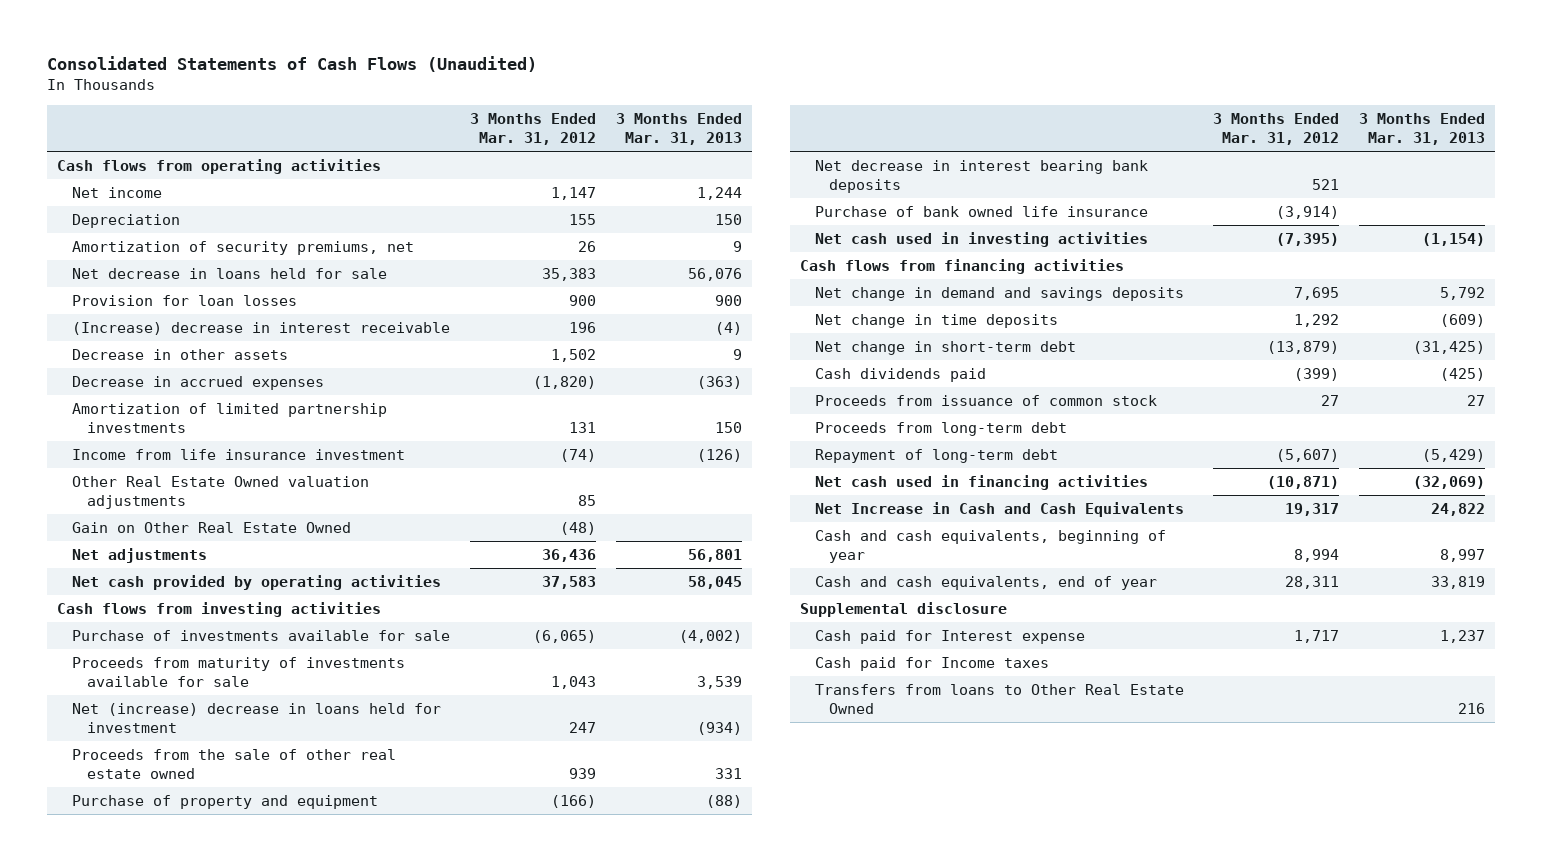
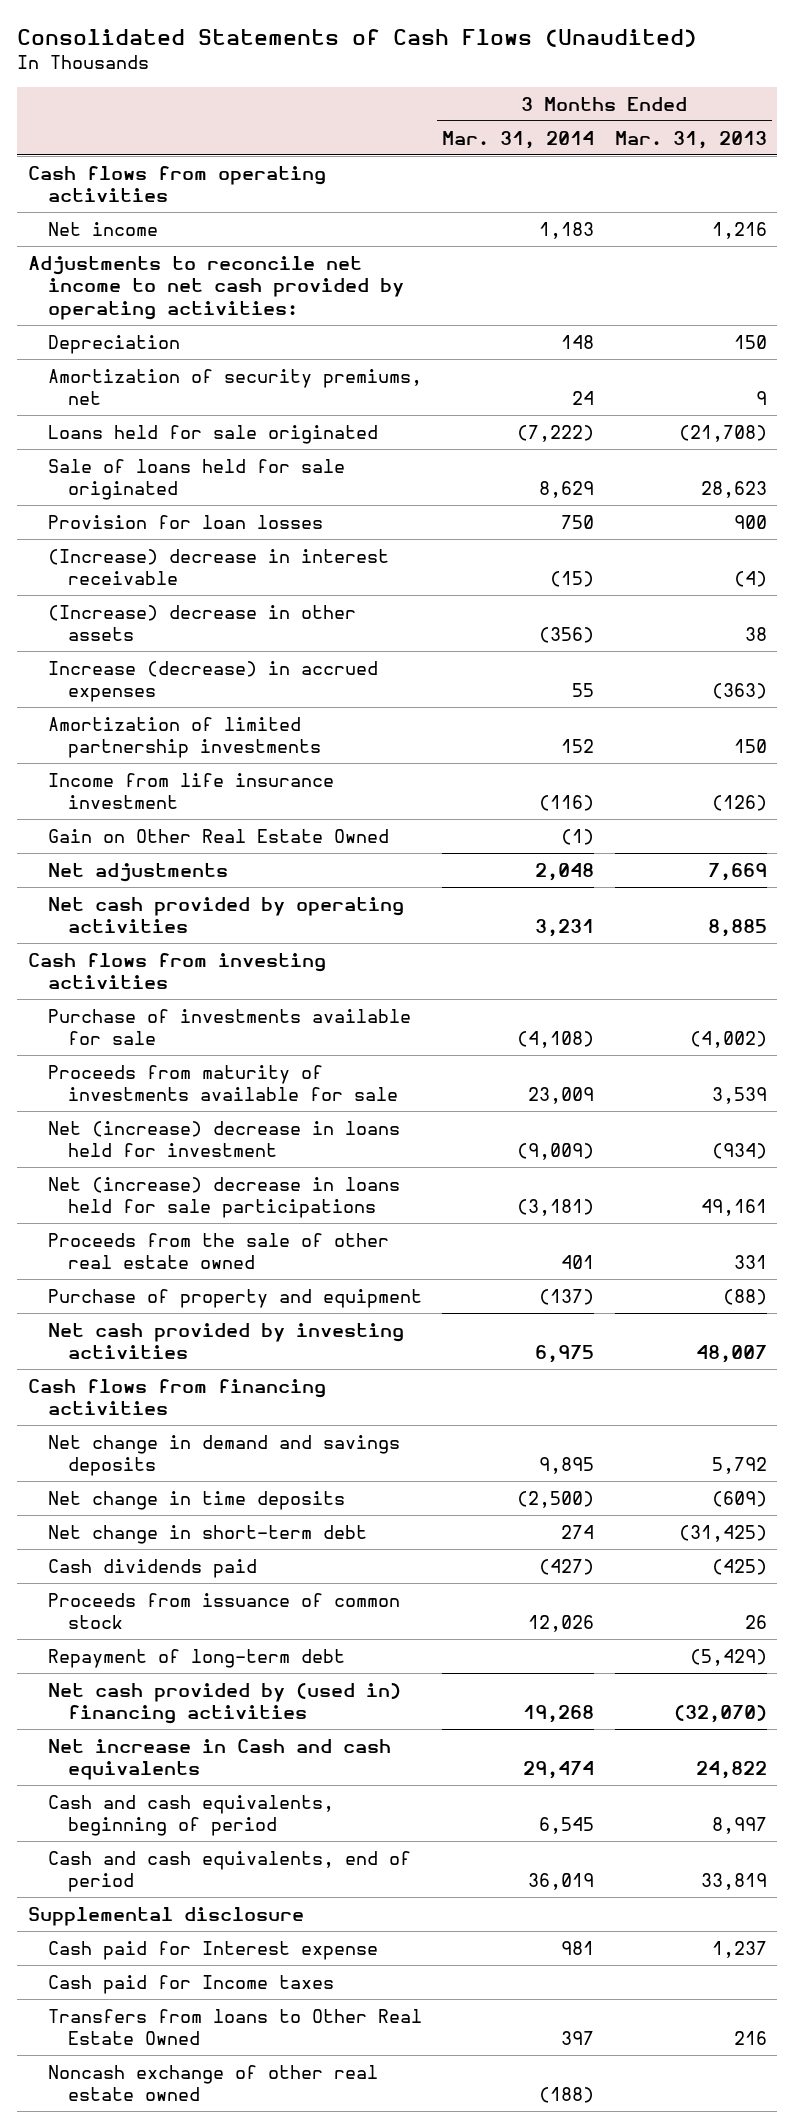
- | 3 Months Ended Mar. 31, 2012 | 3 Months Ended Mar. 31, 2013
+ | 3 Months Ended Mar. 31, 2014 | 3 Months Ended Mar. 31, 2013
- Net income | 1,147 | 1,244
+ Net income | 1,183 | 1,216
+ Adjustments to reconcile net income to net cash provided by operating activities:
- Net decrease in loans held for sale | 35,383 | 56,076
+ Loans held for sale originated | (7,222) | (21,708)
+ Sale of loans held for sale originated | 8,629 | 28,623
- Decrease in other assets | 1,502 | 9
- Decrease in accrued expenses | (1,820) | (363)
+ (Increase) decrease in other assets | (356) | 38
+ Increase (decrease) in accrued expenses | 55 | (363)
- Other Real Estate Owned valuation adjustments | 85 |
- Net adjustments | 36,436 | 56,801
- Net cash provided by operating activities | 37,583 | 58,045
+ Net adjustments | 2,048 | 7,669
+ Net cash provided by operating activities | 3,231 | 8,885
+ Net (increase) decrease in loans held for sale participations | (3,181) | 49,161
- Net decrease in interest bearing bank deposits | 521 |
- Purchase of bank owned life insurance | (3,914) |
- Net cash used in investing activities | (7,395) | (1,154)
+ Net cash provided by investing activities | 6,975 | 48,007
- Proceeds from issuance of common stock | 27 | 27
- Proceeds from long-term debt
+ Proceeds from issuance of common stock | 12,026 | 26
- Net cash used in financing activities | (10,871) | (32,069)
- Net Increase in Cash and Cash Equivalents | 19,317 | 24,822
- Cash and cash equivalents, beginning of year | 8,994 | 8,997
- Cash and cash equivalents, end of year | 28,311 | 33,819
+ Net cash provided by (used in) financing activities | 19,268 | (32,070)
+ Net increase in Cash and cash equivalents | 29,474 | 24,822
+ Cash and cash equivalents, beginning of period | 6,545 | 8,997
+ Cash and cash equivalents, end of period | 36,019 | 33,819
+ Noncash exchange of other real estate owned | (188) |

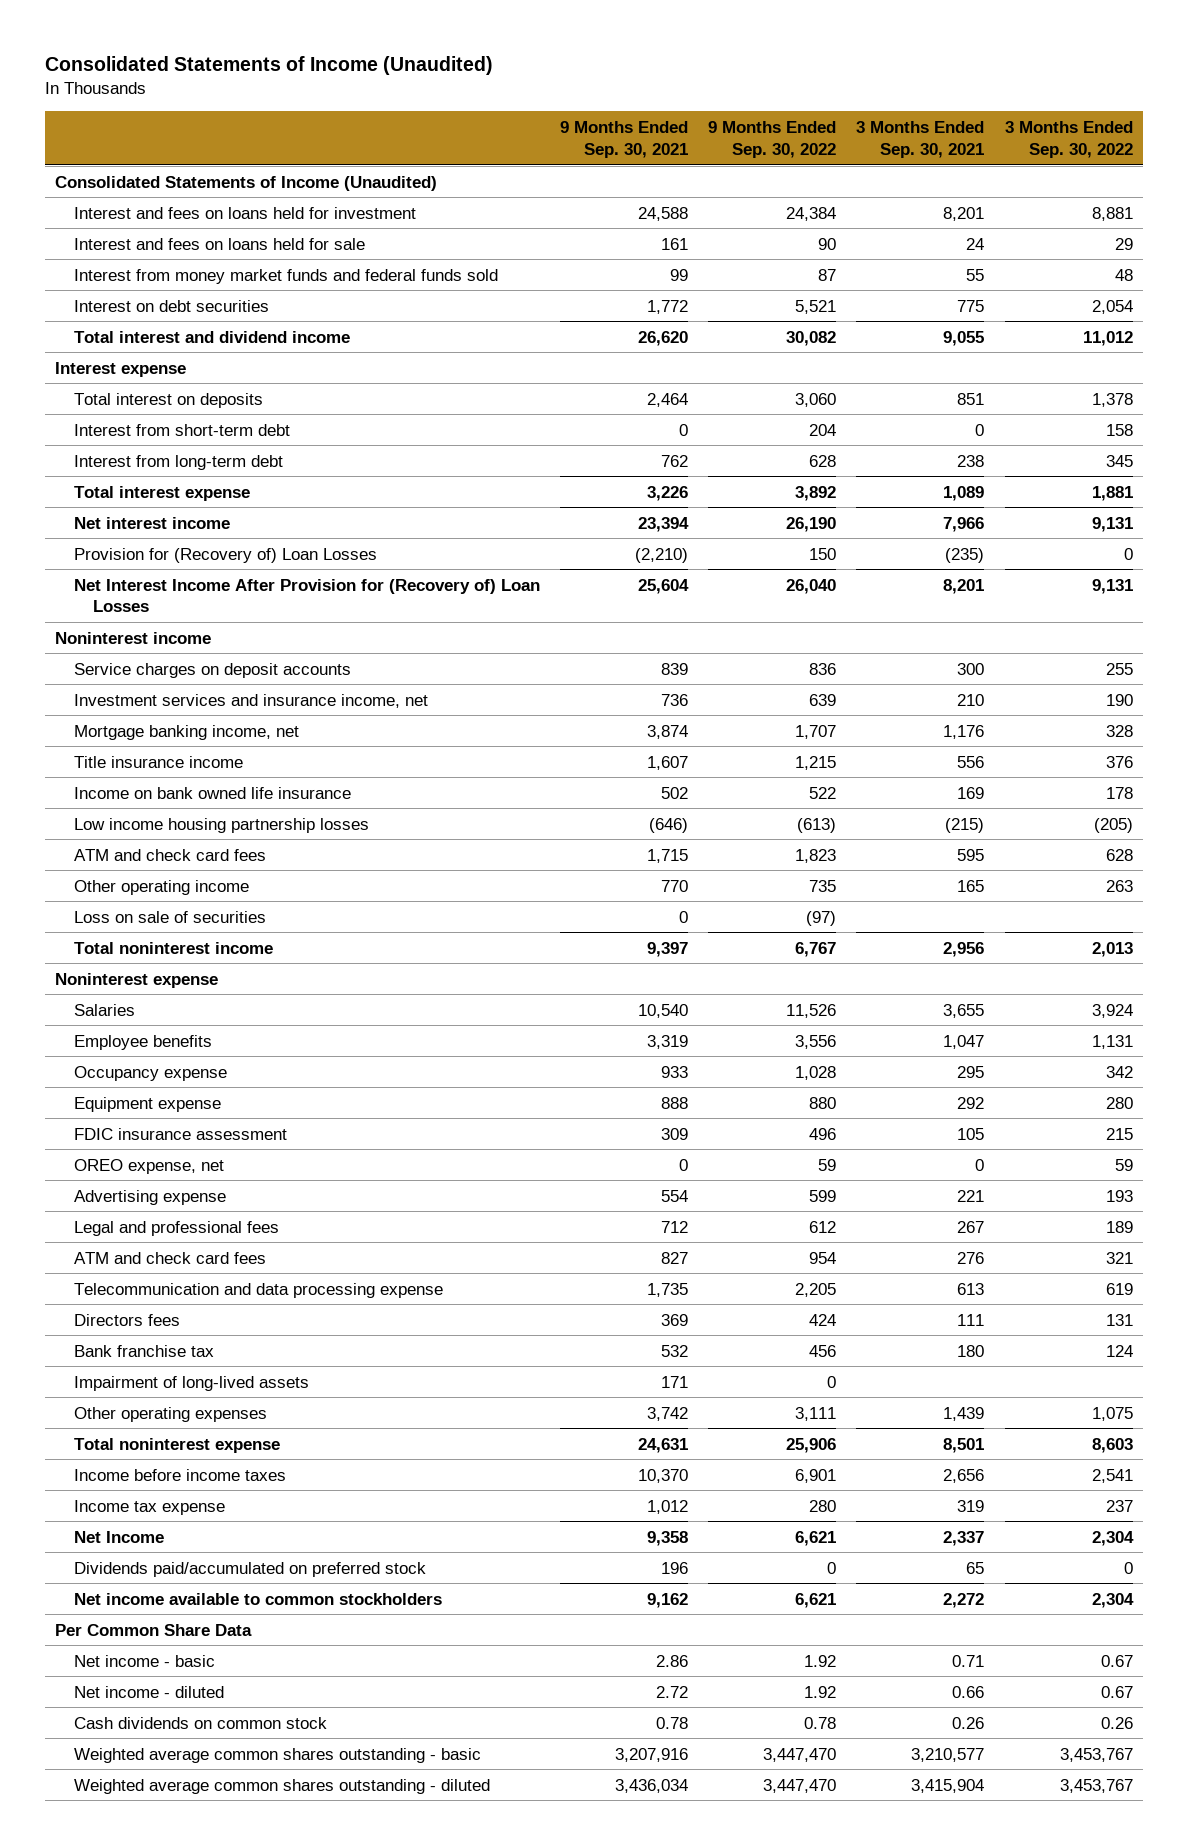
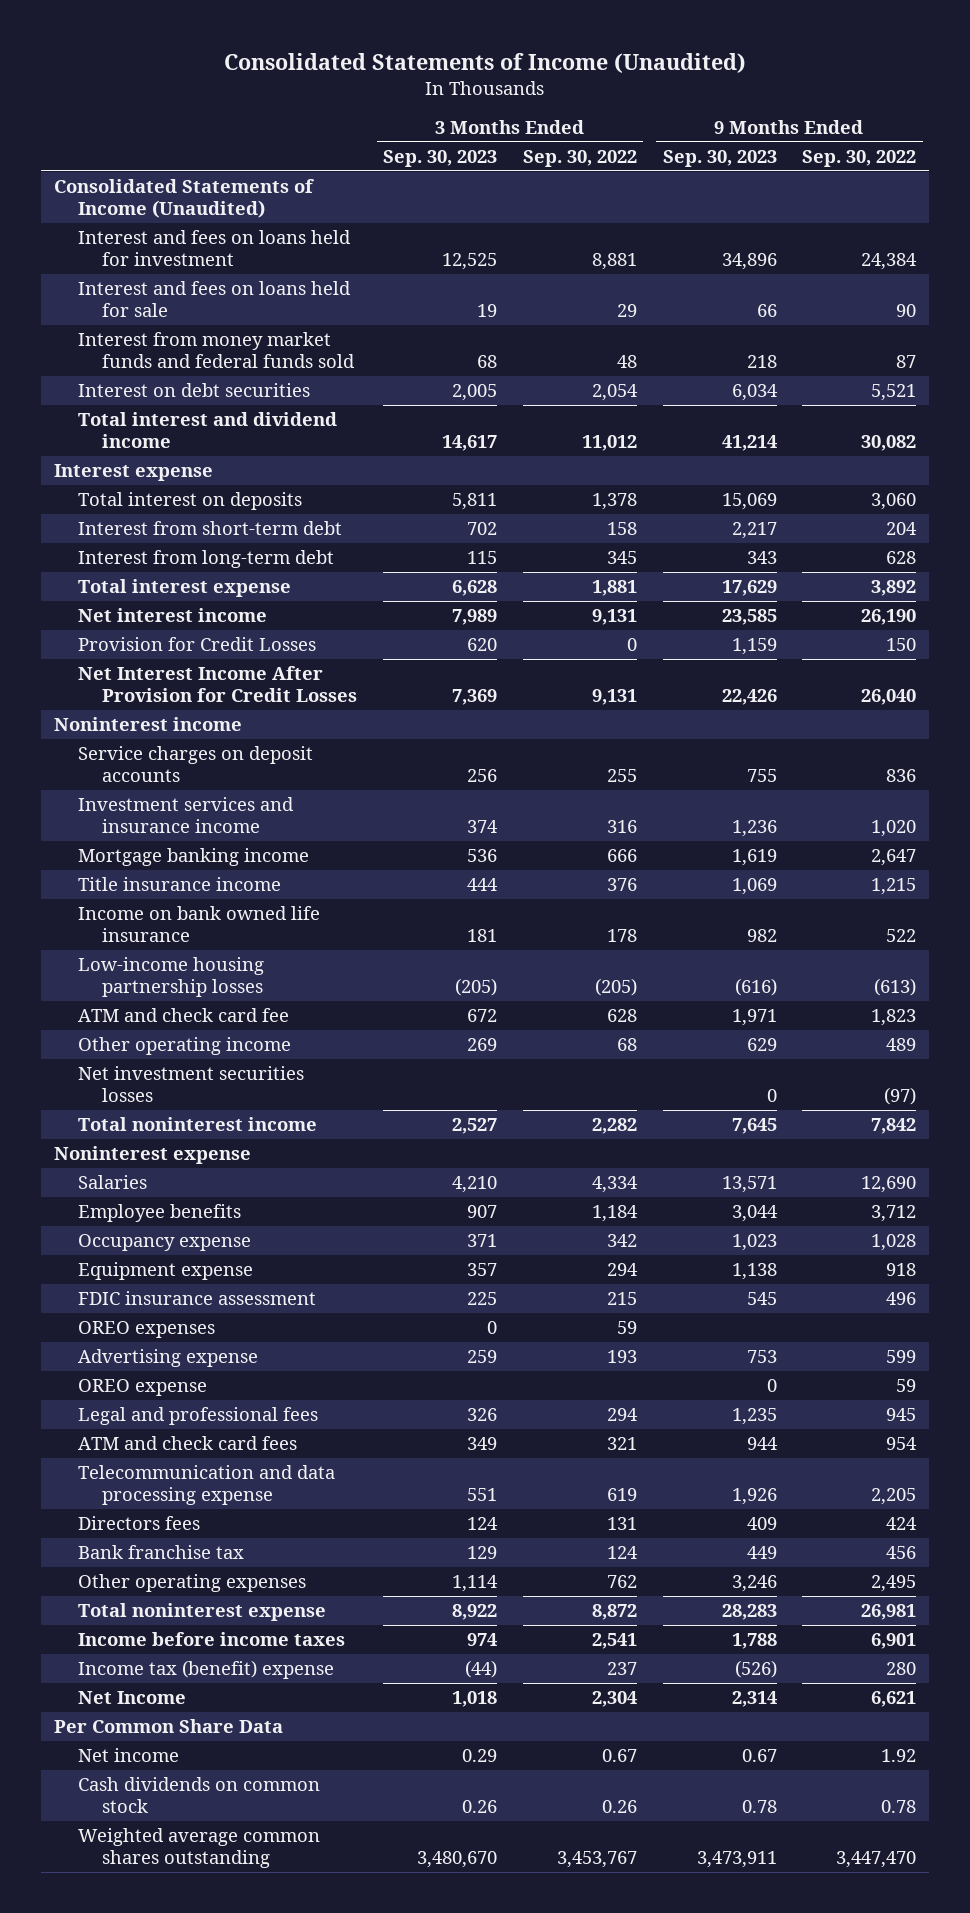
- | 9 Months Ended Sep. 30, 2021 | 9 Months Ended Sep. 30, 2022 | 3 Months Ended Sep. 30, 2021 | 3 Months Ended Sep. 30, 2022
+ | 3 Months Ended Sep. 30, 2023 | 3 Months Ended Sep. 30, 2022 | 9 Months Ended Sep. 30, 2023 | 9 Months Ended Sep. 30, 2022
- Provision for (Recovery of) Loan Losses | (2,210) | 150 | (235) | 0
- Net Interest Income After Provision for (Recovery of) Loan Losses | 25,604 | 26,040 | 8,201 | 9,131
+ Provision for Credit Losses | 620 | 0 | 1,159 | 150
+ Net Interest Income After Provision for Credit Losses | 7,369 | 9,131 | 22,426 | 26,040
- Investment services and insurance income, net | 736 | 639 | 210 | 190
- Mortgage banking income, net | 3,874 | 1,707 | 1,176 | 328
+ Investment services and insurance income | 374 | 316 | 1,236 | 1,020
+ Mortgage banking income | 536 | 666 | 1,619 | 2,647
- Low income housing partnership losses | (646) | (613) | (215) | (205)
- ATM and check card fees | 1,715 | 1,823 | 595 | 628
- Other operating income | 770 | 735 | 165 | 263
- Loss on sale of securities | 0 | (97) | |
- Total noninterest income | 9,397 | 6,767 | 2,956 | 2,013
+ Low-income housing partnership losses | (205) | (205) | (616) | (613)
+ ATM and check card fee | 672 | 628 | 1,971 | 1,823
+ Other operating income | 269 | 68 | 629 | 489
+ Net investment securities losses | | | 0 | (97)
+ Total noninterest income | 2,527 | 2,282 | 7,645 | 7,842
- Salaries | 10,540 | 11,526 | 3,655 | 3,924
- Employee benefits | 3,319 | 3,556 | 1,047 | 1,131
+ Salaries | 4,210 | 4,334 | 13,571 | 12,690
+ Employee benefits | 907 | 1,184 | 3,044 | 3,712
- Equipment expense | 888 | 880 | 292 | 280
+ Equipment expense | 357 | 294 | 1,138 | 918
- OREO expense, net | 0 | 59 | 0 | 59
+ OREO expenses | 0 | 59 | |
- Legal and professional fees | 712 | 612 | 267 | 189
+ OREO expense | | | 0 | 59
+ Legal and professional fees | 326 | 294 | 1,235 | 945
- Impairment of long-lived assets | 171 | 0 | |
- Other operating expenses | 3,742 | 3,111 | 1,439 | 1,075
- Total noninterest expense | 24,631 | 25,906 | 8,501 | 8,603
+ Other operating expenses | 1,114 | 762 | 3,246 | 2,495
+ Total noninterest expense | 8,922 | 8,872 | 28,283 | 26,981
- Income tax expense | 1,012 | 280 | 319 | 237
+ Income tax (benefit) expense | (44) | 237 | (526) | 280
- Dividends paid/accumulated on preferred stock | 196 | 0 | 65 | 0
- Net income available to common stockholders | 9,162 | 6,621 | 2,272 | 2,304
- Net income - basic | 2.86 | 1.92 | 0.71 | 0.67
- Net income - diluted | 2.72 | 1.92 | 0.66 | 0.67
+ Net income | 0.29 | 0.67 | 0.67 | 1.92
- Weighted average common shares outstanding - basic | 3,207,916 | 3,447,470 | 3,210,577 | 3,453,767
- Weighted average common shares outstanding - diluted | 3,436,034 | 3,447,470 | 3,415,904 | 3,453,767
+ Weighted average common shares outstanding | 3,480,670 | 3,453,767 | 3,473,911 | 3,447,470

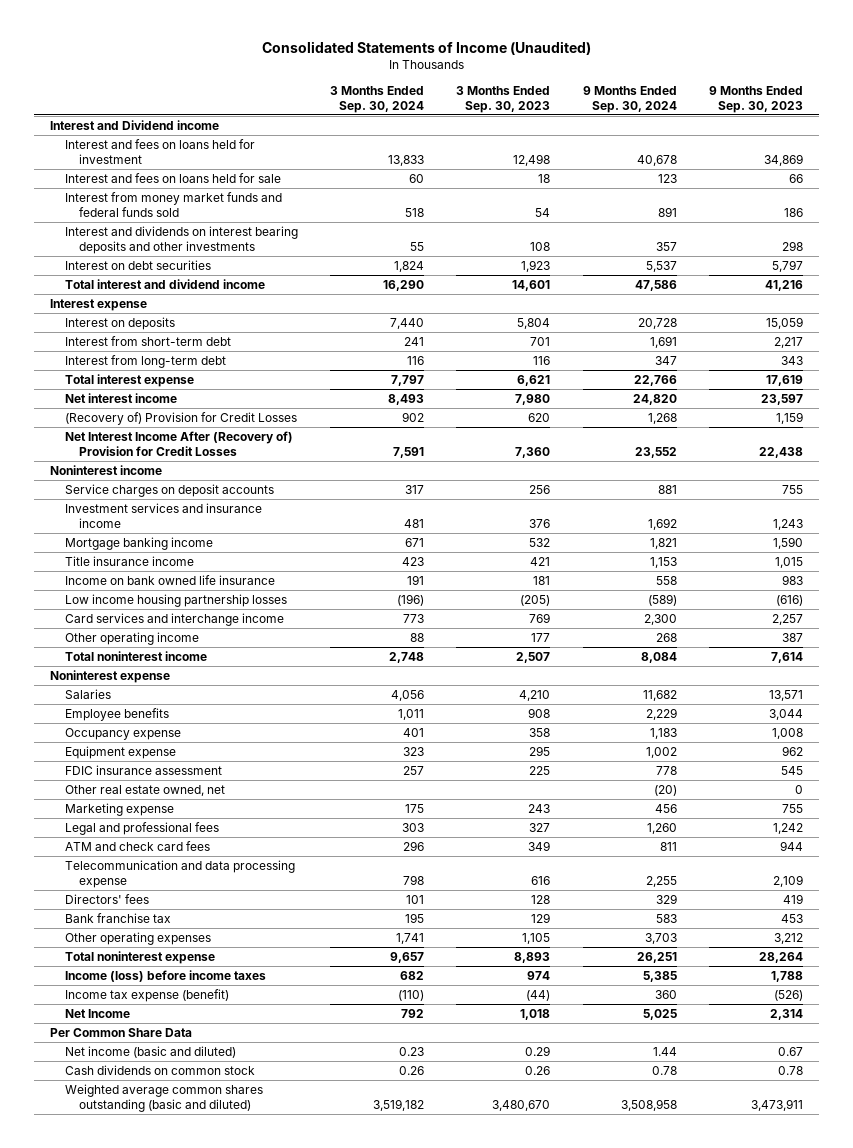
- | 3 Months Ended Sep. 30, 2023 | 3 Months Ended Sep. 30, 2022 | 9 Months Ended Sep. 30, 2023 | 9 Months Ended Sep. 30, 2022
+ | 3 Months Ended Sep. 30, 2024 | 3 Months Ended Sep. 30, 2023 | 9 Months Ended Sep. 30, 2024 | 9 Months Ended Sep. 30, 2023
- Consolidated Statements of Income (Unaudited)
- Interest and fees on loans held for investment | 12,525 | 8,881 | 34,896 | 24,384
- Interest and fees on loans held for sale | 19 | 29 | 66 | 90
- Interest from money market funds and federal funds sold | 68 | 48 | 218 | 87
- Interest on debt securities | 2,005 | 2,054 | 6,034 | 5,521
- Total interest and dividend income | 14,617 | 11,012 | 41,214 | 30,082
+ Interest and Dividend income
+ Interest and fees on loans held for investment | 13,833 | 12,498 | 40,678 | 34,869
+ Interest and fees on loans held for sale | 60 | 18 | 123 | 66
+ Interest from money market funds and federal funds sold | 518 | 54 | 891 | 186
+ Interest and dividends on interest bearing deposits and other investments | 55 | 108 | 357 | 298
+ Interest on debt securities | 1,824 | 1,923 | 5,537 | 5,797
+ Total interest and dividend income | 16,290 | 14,601 | 47,586 | 41,216
- Total interest on deposits | 5,811 | 1,378 | 15,069 | 3,060
- Interest from short-term debt | 702 | 158 | 2,217 | 204
- Interest from long-term debt | 115 | 345 | 343 | 628
- Total interest expense | 6,628 | 1,881 | 17,629 | 3,892
- Net interest income | 7,989 | 9,131 | 23,585 | 26,190
- Provision for Credit Losses | 620 | 0 | 1,159 | 150
- Net Interest Income After Provision for Credit Losses | 7,369 | 9,131 | 22,426 | 26,040
+ Interest on deposits | 7,440 | 5,804 | 20,728 | 15,059
+ Interest from short-term debt | 241 | 701 | 1,691 | 2,217
+ Interest from long-term debt | 116 | 116 | 347 | 343
+ Total interest expense | 7,797 | 6,621 | 22,766 | 17,619
+ Net interest income | 8,493 | 7,980 | 24,820 | 23,597
+ (Recovery of) Provision for Credit Losses | 902 | 620 | 1,268 | 1,159
+ Net Interest Income After (Recovery of) Provision for Credit Losses | 7,591 | 7,360 | 23,552 | 22,438
- Investment services and insurance income | 374 | 316 | 1,236 | 1,020
- Mortgage banking income | 536 | 666 | 1,619 | 2,647
- Title insurance income | 444 | 376 | 1,069 | 1,215
- Income on bank owned life insurance | 181 | 178 | 982 | 522
- Low-income housing partnership losses | (205) | (205) | (616) | (613)
- ATM and check card fee | 672 | 628 | 1,971 | 1,823
- Other operating income | 269 | 68 | 629 | 489
- Net investment securities losses | | | 0 | (97)
- Total noninterest income | 2,527 | 2,282 | 7,645 | 7,842
+ Investment services and insurance income | 481 | 376 | 1,692 | 1,243
+ Mortgage banking income | 671 | 532 | 1,821 | 1,590
+ Title insurance income | 423 | 421 | 1,153 | 1,015
+ Income on bank owned life insurance | 191 | 181 | 558 | 983
+ Low income housing partnership losses | (196) | (205) | (589) | (616)
+ Card services and interchange income | 773 | 769 | 2,300 | 2,257
+ Other operating income | 88 | 177 | 268 | 387
+ Total noninterest income | 2,748 | 2,507 | 8,084 | 7,614
- Employee benefits | 907 | 1,184 | 3,044 | 3,712
- Occupancy expense | 371 | 342 | 1,023 | 1,028
- Equipment expense | 357 | 294 | 1,138 | 918
+ Employee benefits | 1,011 | 908 | 2,229 | 3,044
+ Occupancy expense | 401 | 358 | 1,183 | 1,008
+ Equipment expense | 323 | 295 | 1,002 | 962
- OREO expenses | 0 | 59 | |
- Advertising expense | 259 | 193 | 753 | 599
- OREO expense | | | 0 | 59
- Legal and professional fees | 326 | 294 | 1,235 | 945
+ Other real estate owned, net | | | (20) | 0
+ Marketing expense | 175 | 243 | 456 | 755
+ Legal and professional fees | 303 | 327 | 1,260 | 1,242
- Telecommunication and data processing expense | 551 | 619 | 1,926 | 2,205
- Directors fees | 124 | 131 | 409 | 424
- Bank franchise tax | 129 | 124 | 449 | 456
- Other operating expenses | 1,114 | 762 | 3,246 | 2,495
- Total noninterest expense | 8,922 | 8,872 | 28,283 | 26,981
- Income before income taxes | 974 | 2,541 | 1,788 | 6,901
- Income tax (benefit) expense | (44) | 237 | (526) | 280
+ Telecommunication and data processing expense | 798 | 616 | 2,255 | 2,109
+ Directors' fees | 101 | 128 | 329 | 419
+ Bank franchise tax | 195 | 129 | 583 | 453
+ Other operating expenses | 1,741 | 1,105 | 3,703 | 3,212
+ Total noninterest expense | 9,657 | 8,893 | 26,251 | 28,264
+ Income (loss) before income taxes | 682 | 974 | 5,385 | 1,788
+ Income tax expense (benefit) | (110) | (44) | 360 | (526)
- Net income | 0.29 | 0.67 | 0.67 | 1.92
+ Net income (basic and diluted) | 0.23 | 0.29 | 1.44 | 0.67
- Weighted average common shares outstanding | 3,480,670 | 3,453,767 | 3,473,911 | 3,447,470
+ Weighted average common shares outstanding (basic and diluted) | 3,519,182 | 3,480,670 | 3,508,958 | 3,473,911

